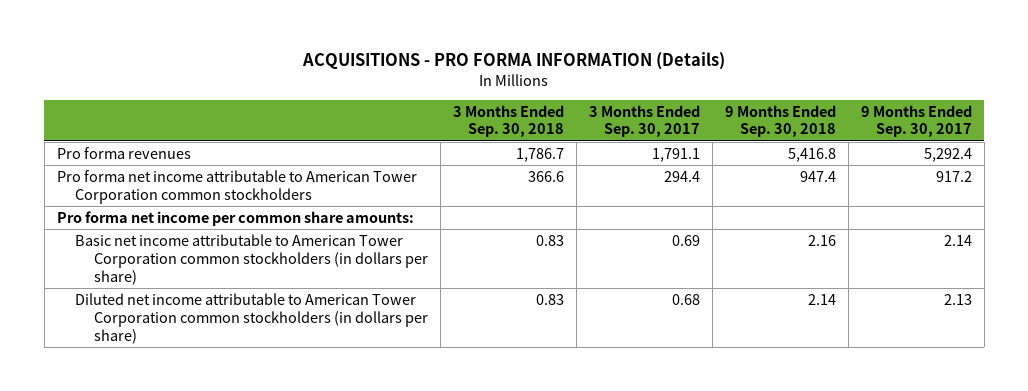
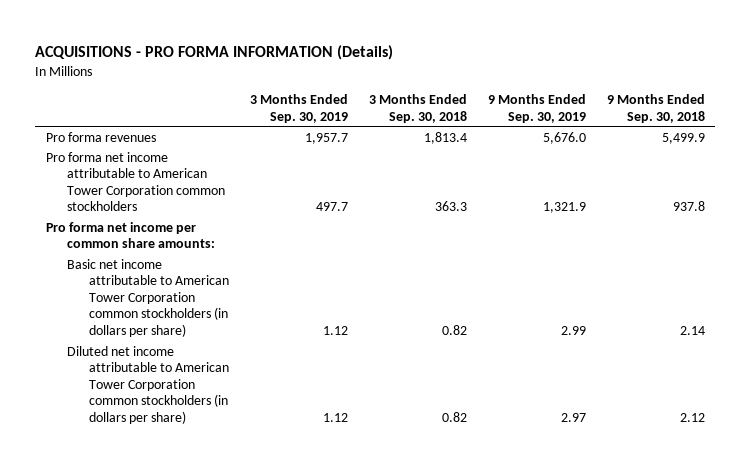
- | 3 Months Ended Sep. 30, 2018 | 3 Months Ended Sep. 30, 2017 | 9 Months Ended Sep. 30, 2018 | 9 Months Ended Sep. 30, 2017
+ | 3 Months Ended Sep. 30, 2019 | 3 Months Ended Sep. 30, 2018 | 9 Months Ended Sep. 30, 2019 | 9 Months Ended Sep. 30, 2018
- Pro forma revenues | 1,786.7 | 1,791.1 | 5,416.8 | 5,292.4
- Pro forma net income attributable to American Tower Corporation common stockholders | 366.6 | 294.4 | 947.4 | 917.2
+ Pro forma revenues | 1,957.7 | 1,813.4 | 5,676.0 | 5,499.9
+ Pro forma net income attributable to American Tower Corporation common stockholders | 497.7 | 363.3 | 1,321.9 | 937.8
- Basic net income attributable to American Tower Corporation common stockholders (in dollars per share) | 0.83 | 0.69 | 2.16 | 2.14
- Diluted net income attributable to American Tower Corporation common stockholders (in dollars per share) | 0.83 | 0.68 | 2.14 | 2.13
+ Basic net income attributable to American Tower Corporation common stockholders (in dollars per share) | 1.12 | 0.82 | 2.99 | 2.14
+ Diluted net income attributable to American Tower Corporation common stockholders (in dollars per share) | 1.12 | 0.82 | 2.97 | 2.12

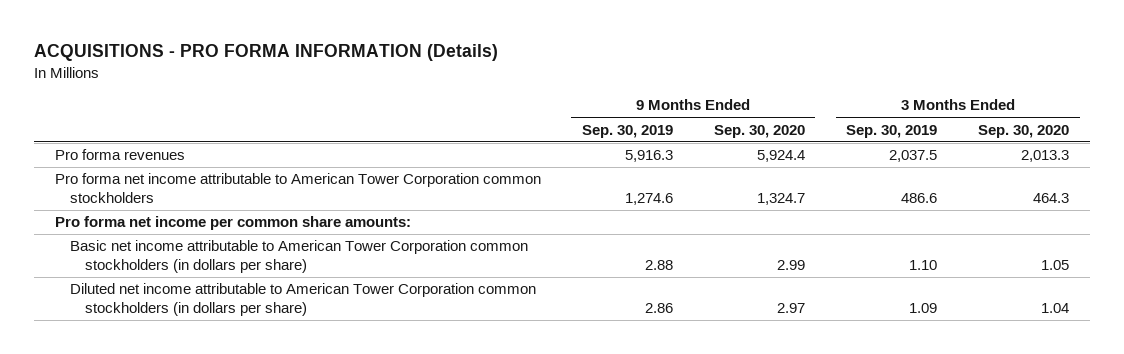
- | 3 Months Ended Sep. 30, 2019 | 3 Months Ended Sep. 30, 2018 | 9 Months Ended Sep. 30, 2019 | 9 Months Ended Sep. 30, 2018
+ | 9 Months Ended Sep. 30, 2019 | 9 Months Ended Sep. 30, 2020 | 3 Months Ended Sep. 30, 2019 | 3 Months Ended Sep. 30, 2020
- Pro forma revenues | 1,957.7 | 1,813.4 | 5,676.0 | 5,499.9
- Pro forma net income attributable to American Tower Corporation common stockholders | 497.7 | 363.3 | 1,321.9 | 937.8
+ Pro forma revenues | 5,916.3 | 5,924.4 | 2,037.5 | 2,013.3
+ Pro forma net income attributable to American Tower Corporation common stockholders | 1,274.6 | 1,324.7 | 486.6 | 464.3
- Basic net income attributable to American Tower Corporation common stockholders (in dollars per share) | 1.12 | 0.82 | 2.99 | 2.14
- Diluted net income attributable to American Tower Corporation common stockholders (in dollars per share) | 1.12 | 0.82 | 2.97 | 2.12
+ Basic net income attributable to American Tower Corporation common stockholders (in dollars per share) | 2.88 | 2.99 | 1.10 | 1.05
+ Diluted net income attributable to American Tower Corporation common stockholders (in dollars per share) | 2.86 | 2.97 | 1.09 | 1.04

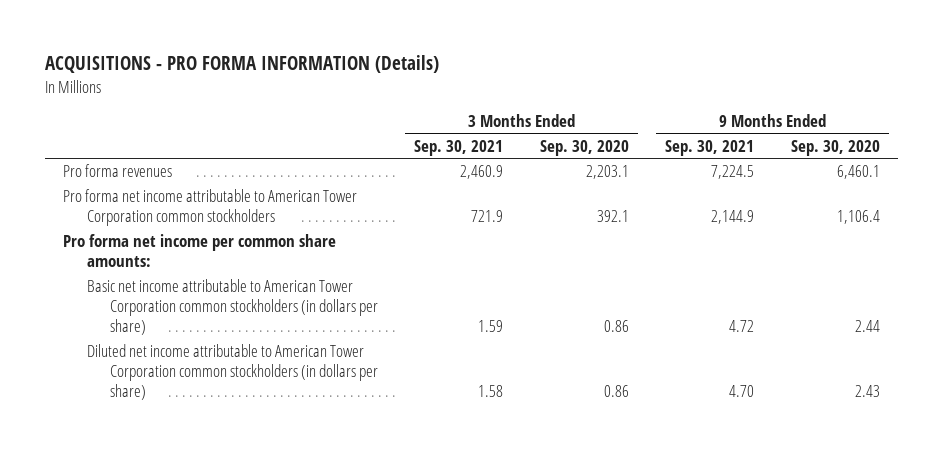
- | 9 Months Ended Sep. 30, 2019 | 9 Months Ended Sep. 30, 2020 | 3 Months Ended Sep. 30, 2019 | 3 Months Ended Sep. 30, 2020
+ | 3 Months Ended Sep. 30, 2021 | 3 Months Ended Sep. 30, 2020 | 9 Months Ended Sep. 30, 2021 | 9 Months Ended Sep. 30, 2020
- Pro forma revenues | 5,916.3 | 5,924.4 | 2,037.5 | 2,013.3
- Pro forma net income attributable to American Tower Corporation common stockholders | 1,274.6 | 1,324.7 | 486.6 | 464.3
+ Pro forma revenues | 2,460.9 | 2,203.1 | 7,224.5 | 6,460.1
+ Pro forma net income attributable to American Tower Corporation common stockholders | 721.9 | 392.1 | 2,144.9 | 1,106.4
- Basic net income attributable to American Tower Corporation common stockholders (in dollars per share) | 2.88 | 2.99 | 1.10 | 1.05
- Diluted net income attributable to American Tower Corporation common stockholders (in dollars per share) | 2.86 | 2.97 | 1.09 | 1.04
+ Basic net income attributable to American Tower Corporation common stockholders (in dollars per share) | 1.59 | 0.86 | 4.72 | 2.44
+ Diluted net income attributable to American Tower Corporation common stockholders (in dollars per share) | 1.58 | 0.86 | 4.70 | 2.43

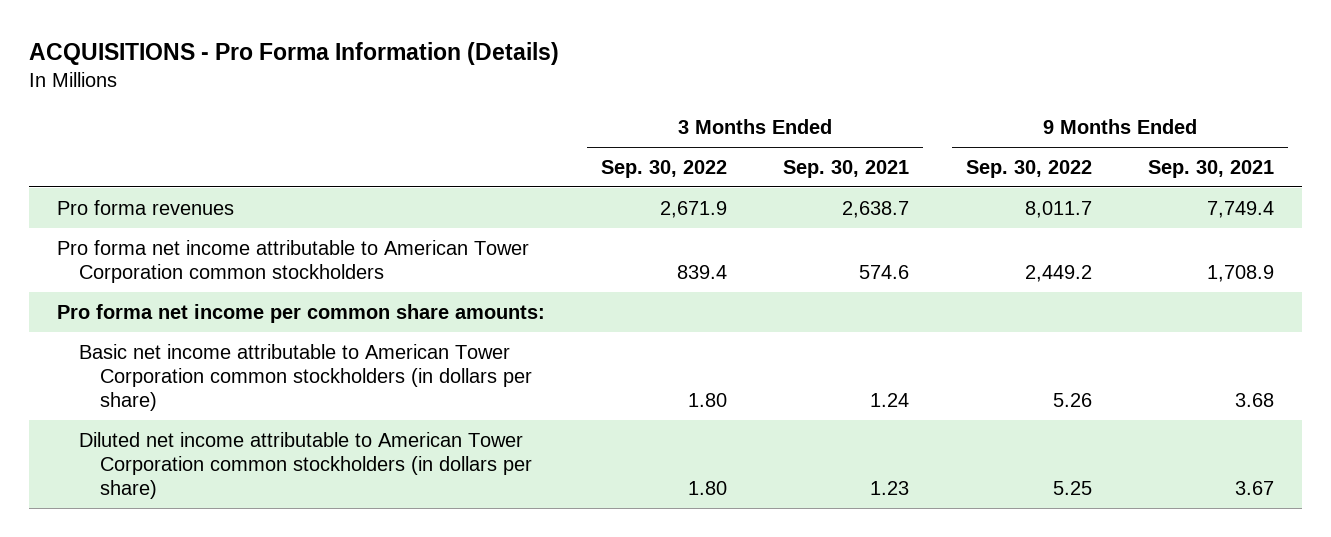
- ACQUISITIONS - PRO FORMA INFORMATION (Details)
+ ACQUISITIONS - Pro Forma Information (Details)
- | 3 Months Ended Sep. 30, 2021 | 3 Months Ended Sep. 30, 2020 | 9 Months Ended Sep. 30, 2021 | 9 Months Ended Sep. 30, 2020
+ | 3 Months Ended Sep. 30, 2022 | 3 Months Ended Sep. 30, 2021 | 9 Months Ended Sep. 30, 2022 | 9 Months Ended Sep. 30, 2021
- Pro forma revenues | 2,460.9 | 2,203.1 | 7,224.5 | 6,460.1
- Pro forma net income attributable to American Tower Corporation common stockholders | 721.9 | 392.1 | 2,144.9 | 1,106.4
+ Pro forma revenues | 2,671.9 | 2,638.7 | 8,011.7 | 7,749.4
+ Pro forma net income attributable to American Tower Corporation common stockholders | 839.4 | 574.6 | 2,449.2 | 1,708.9
- Basic net income attributable to American Tower Corporation common stockholders (in dollars per share) | 1.59 | 0.86 | 4.72 | 2.44
- Diluted net income attributable to American Tower Corporation common stockholders (in dollars per share) | 1.58 | 0.86 | 4.70 | 2.43
+ Basic net income attributable to American Tower Corporation common stockholders (in dollars per share) | 1.80 | 1.24 | 5.26 | 3.68
+ Diluted net income attributable to American Tower Corporation common stockholders (in dollars per share) | 1.80 | 1.23 | 5.25 | 3.67

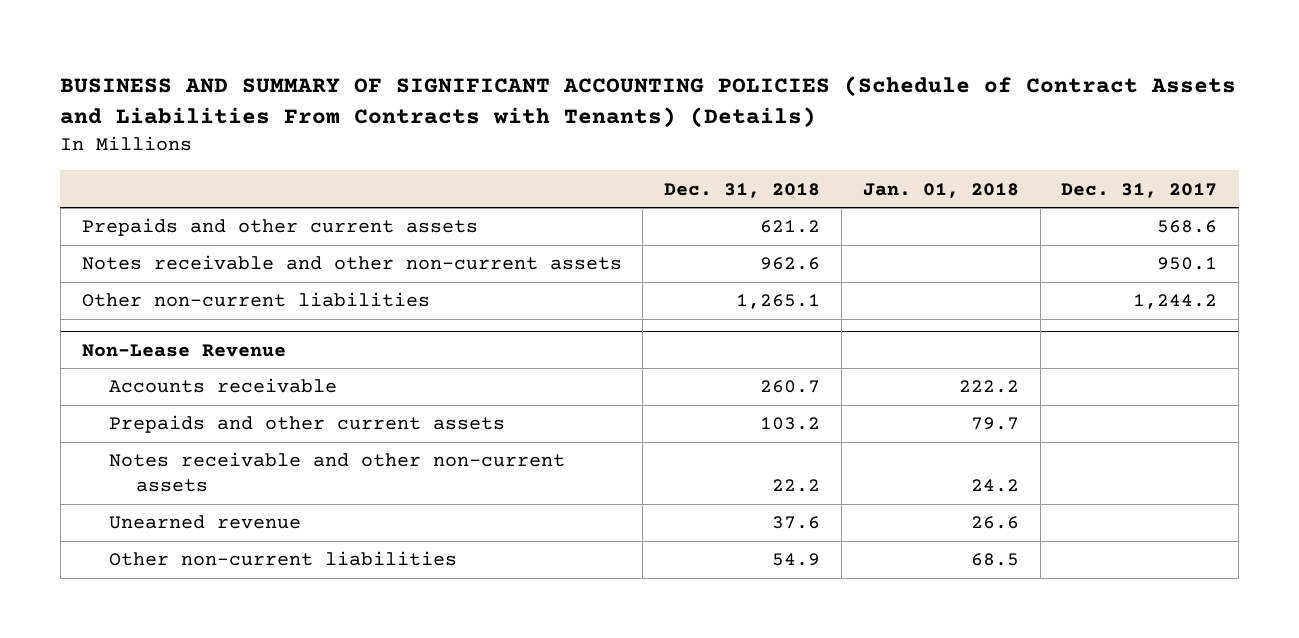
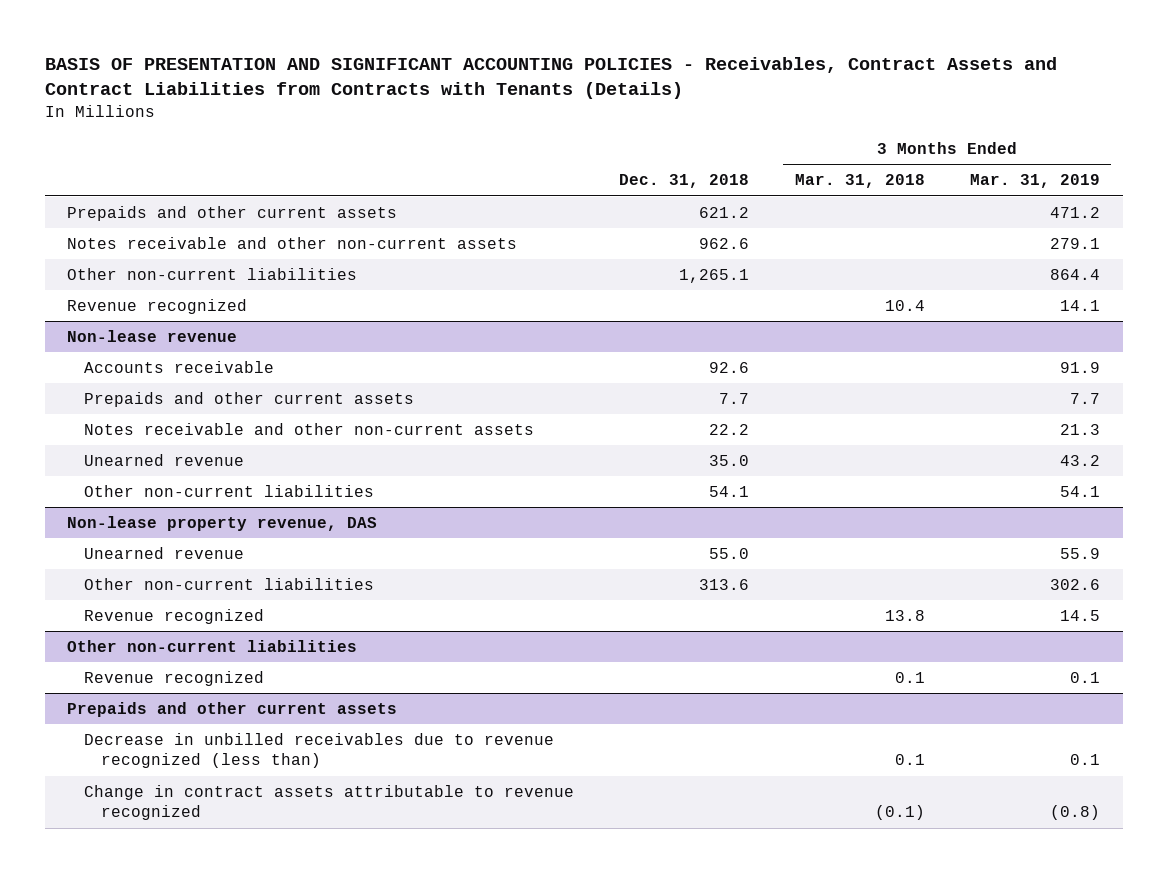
- BUSINESS AND SUMMARY OF SIGNIFICANT ACCOUNTING POLICIES (Schedule of Contract Assets and Liabilities From Contracts with Tenants) (Details)
+ BASIS OF PRESENTATION AND SIGNIFICANT ACCOUNTING POLICIES - Receivables, Contract Assets and Contract Liabilities from Contracts with Tenants (Details)
- | Dec. 31, 2018 | Jan. 01, 2018 | Dec. 31, 2017
+ | Dec. 31, 2018 | 3 Months Ended Mar. 31, 2018 | 3 Months Ended Mar. 31, 2019
- Non-Lease Revenue
- Accounts receivable | 260.7 | 222.2 |
- Prepaids and other current assets | 103.2 | 79.7 |
+ Revenue recognized | | 10.4 | 14.1
+ Non-lease revenue
+ Accounts receivable | 92.6 | | 91.9
+ Prepaids and other current assets | 7.7 | | 7.7
- Unearned revenue | 37.6 | 26.6 |
- Other non-current liabilities | 54.9 | 68.5 |
+ Unearned revenue | 35.0 | | 43.2
+ Other non-current liabilities | 54.1 | | 54.1
+ Non-lease property revenue, DAS
+ Unearned revenue | 55.0 | | 55.9
+ Other non-current liabilities | 313.6 | | 302.6
+ Revenue recognized | | 13.8 | 14.5
+ Other non-current liabilities
+ Revenue recognized | | 0.1 | 0.1
+ Prepaids and other current assets
+ Decrease in unbilled receivables due to revenue recognized (less than) | | 0.1 | 0.1
+ Change in contract assets attributable to revenue recognized | | (0.1) | (0.8)

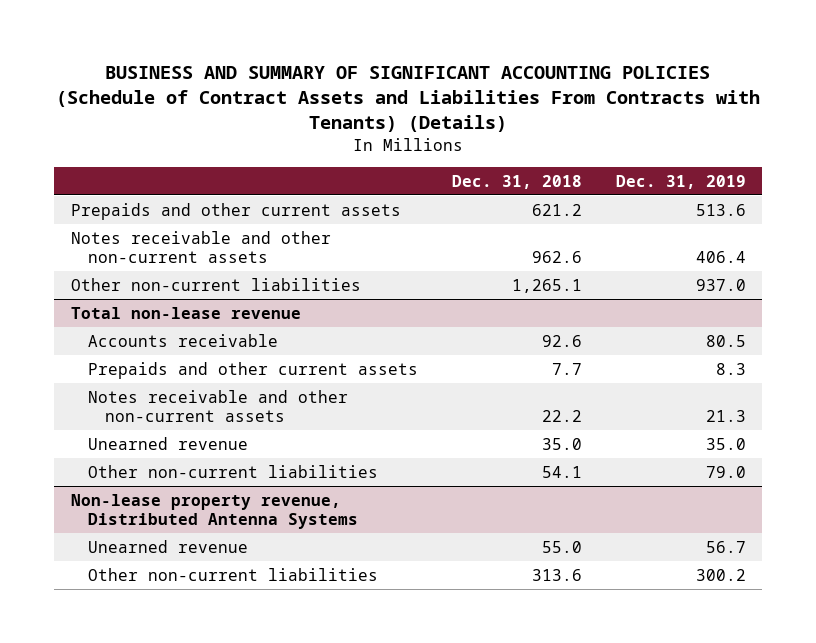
- BASIS OF PRESENTATION AND SIGNIFICANT ACCOUNTING POLICIES - Receivables, Contract Assets and Contract Liabilities from Contracts with Tenants (Details)
+ BUSINESS AND SUMMARY OF SIGNIFICANT ACCOUNTING POLICIES (Schedule of Contract Assets and Liabilities From Contracts with Tenants) (Details)
- | Dec. 31, 2018 | 3 Months Ended Mar. 31, 2018 | 3 Months Ended Mar. 31, 2019
+ | Dec. 31, 2018 | Dec. 31, 2019
- Revenue recognized | | 10.4 | 14.1
- Non-lease revenue
+ Total non-lease revenue
- Non-lease property revenue, DAS
+ Non-lease property revenue, Distributed Antenna Systems
- Revenue recognized | | 13.8 | 14.5
- Other non-current liabilities
- Revenue recognized | | 0.1 | 0.1
- Prepaids and other current assets
- Decrease in unbilled receivables due to revenue recognized (less than) | | 0.1 | 0.1
- Change in contract assets attributable to revenue recognized | | (0.1) | (0.8)

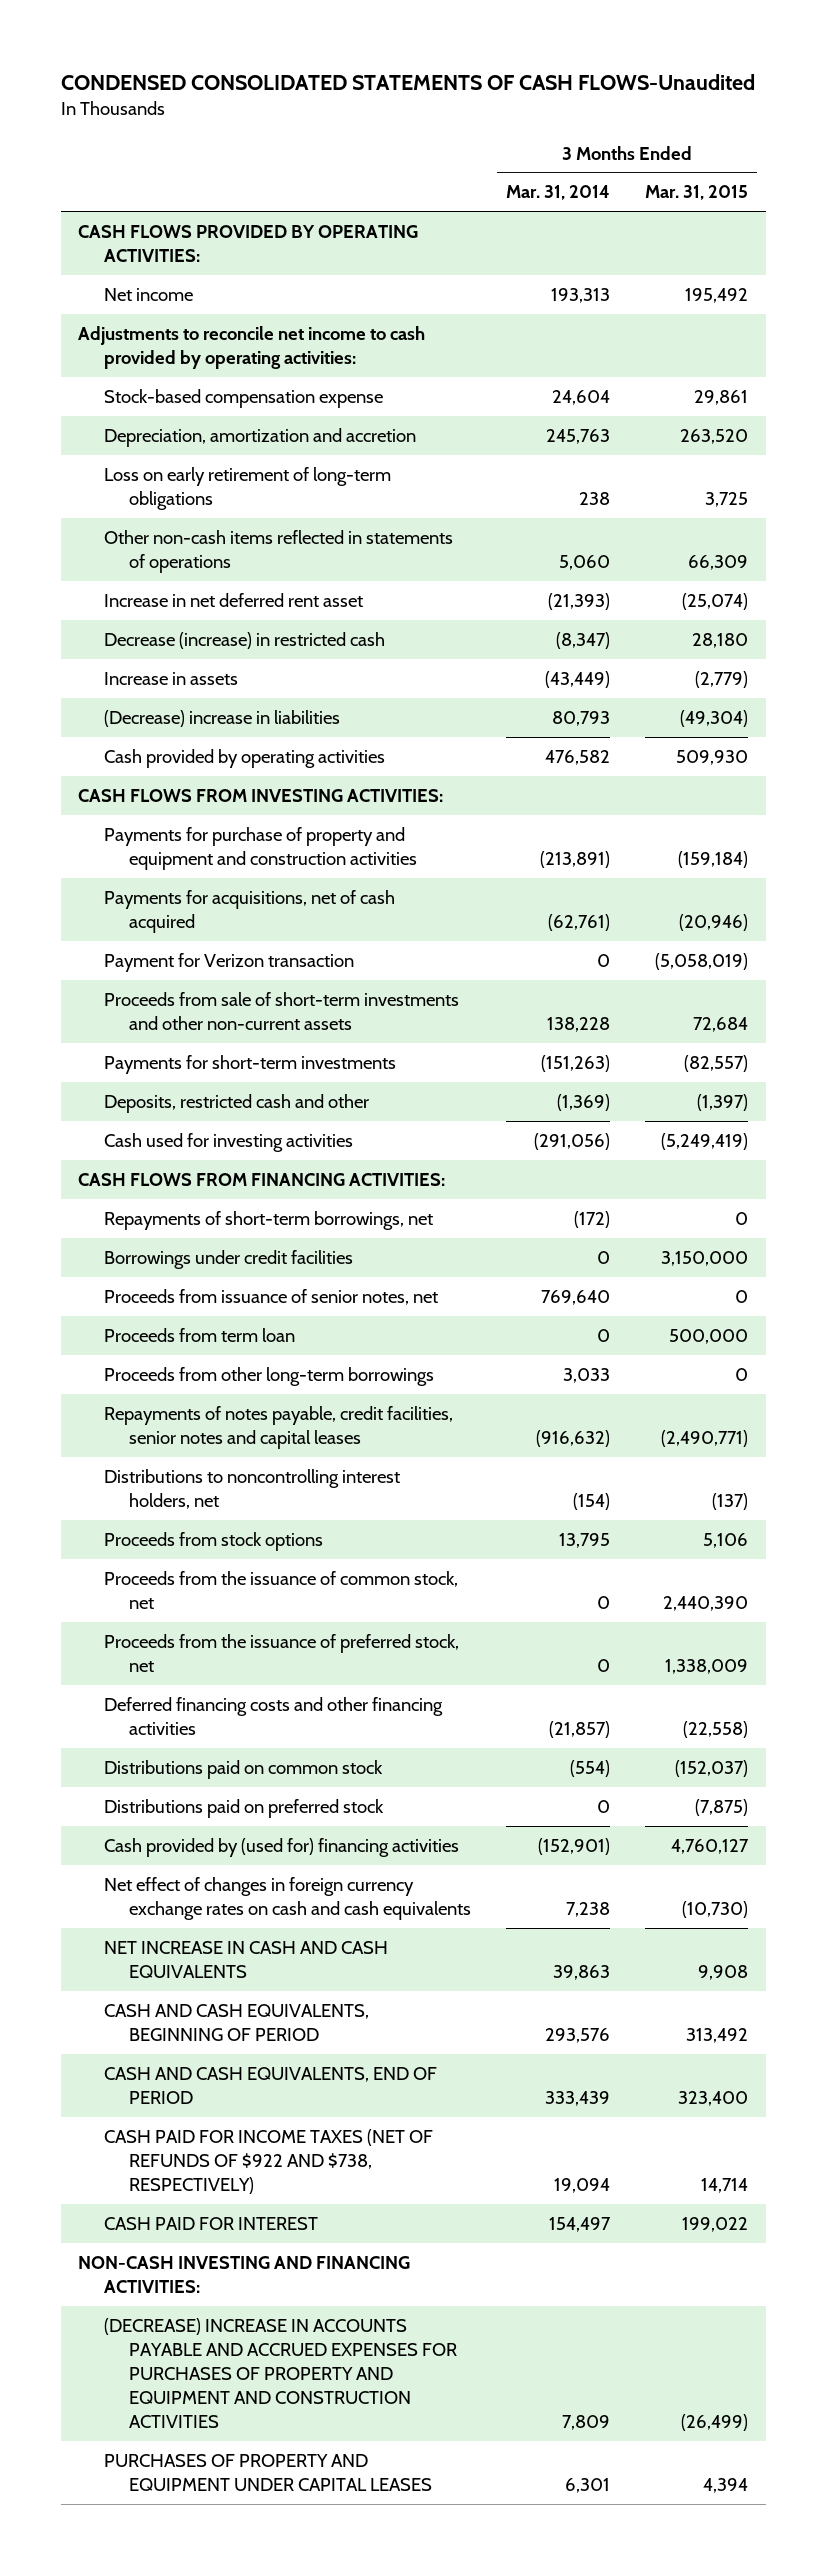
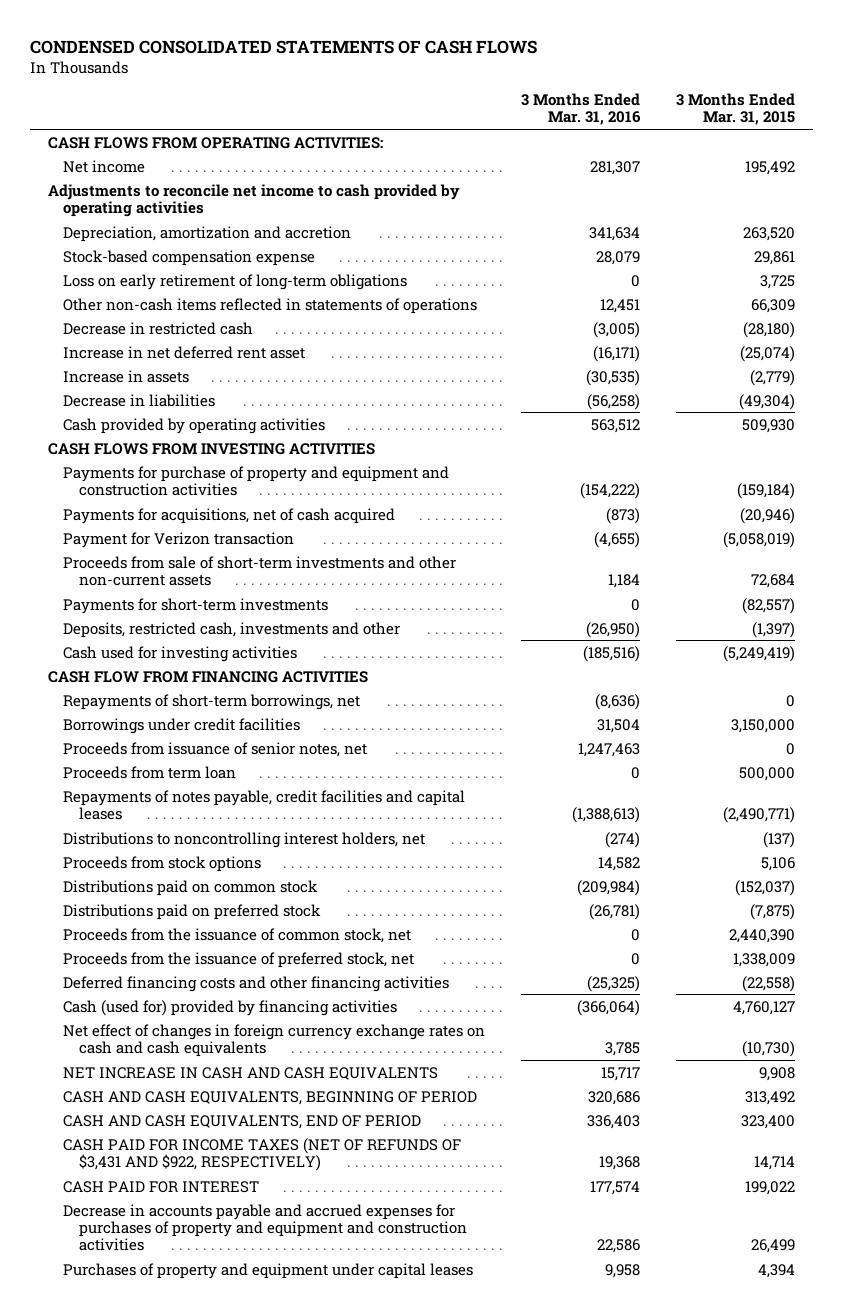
- CONDENSED CONSOLIDATED STATEMENTS OF CASH FLOWS-Unaudited
+ CONDENSED CONSOLIDATED STATEMENTS OF CASH FLOWS
- | 3 Months Ended Mar. 31, 2014 | 3 Months Ended Mar. 31, 2015
+ | 3 Months Ended Mar. 31, 2016 | 3 Months Ended Mar. 31, 2015
- CASH FLOWS PROVIDED BY OPERATING ACTIVITIES:
+ CASH FLOWS FROM OPERATING ACTIVITIES:
- Adjustments to reconcile net income to cash provided by operating activities:
+ Adjustments to reconcile net income to cash provided by operating activities
moved down: Stock-based compensation expense | 28,079 | 29,861
+ Decrease in restricted cash | (3,005) | (28,180)
- Decrease (increase) in restricted cash | (8,347) | 28,180
- (Decrease) increase in liabilities | 80,793 | (49,304)
+ Decrease in liabilities | (56,258) | (49,304)
- CASH FLOWS FROM INVESTING ACTIVITIES:
+ CASH FLOWS FROM INVESTING ACTIVITIES
- Deposits, restricted cash and other | (1,369) | (1,397)
+ Deposits, restricted cash, investments and other | (26,950) | (1,397)
- CASH FLOWS FROM FINANCING ACTIVITIES:
+ CASH FLOW FROM FINANCING ACTIVITIES
- Proceeds from other long-term borrowings | 3,033 | 0
- Repayments of notes payable, credit facilities, senior notes and capital leases | (916,632) | (2,490,771)
+ Repayments of notes payable, credit facilities and capital leases | (1,388,613) | (2,490,771)
moved up: Distributions paid on common stock | (209,984) | (152,037)
moved up: Distributions paid on preferred stock | (26,781) | (7,875)
- Cash provided by (used for) financing activities | (152,901) | 4,760,127
+ Cash (used for) provided by financing activities | (366,064) | 4,760,127
- CASH PAID FOR INCOME TAXES (NET OF REFUNDS OF $922 AND $738, RESPECTIVELY) | 19,094 | 14,714
+ CASH PAID FOR INCOME TAXES (NET OF REFUNDS OF $3,431 AND $922, RESPECTIVELY) | 19,368 | 14,714
- NON-CASH INVESTING AND FINANCING ACTIVITIES:
- (DECREASE) INCREASE IN ACCOUNTS PAYABLE AND ACCRUED EXPENSES FOR PURCHASES OF PROPERTY AND EQUIPMENT AND CONSTRUCTION ACTIVITIES | 7,809 | (26,499)
- PURCHASES OF PROPERTY AND EQUIPMENT UNDER CAPITAL LEASES | 6,301 | 4,394
+ Decrease in accounts payable and accrued expenses for purchases of property and equipment and construction activities | 22,586 | 26,499
+ Purchases of property and equipment under capital leases | 9,958 | 4,394

